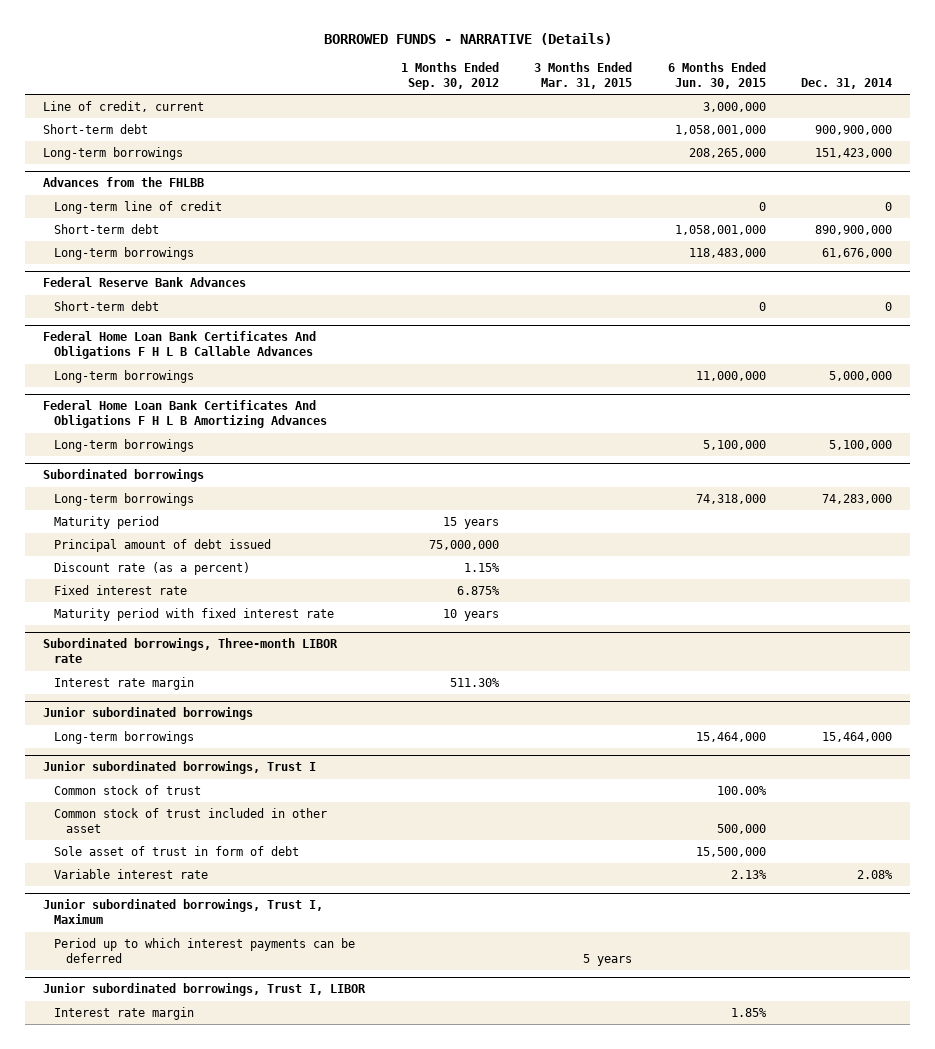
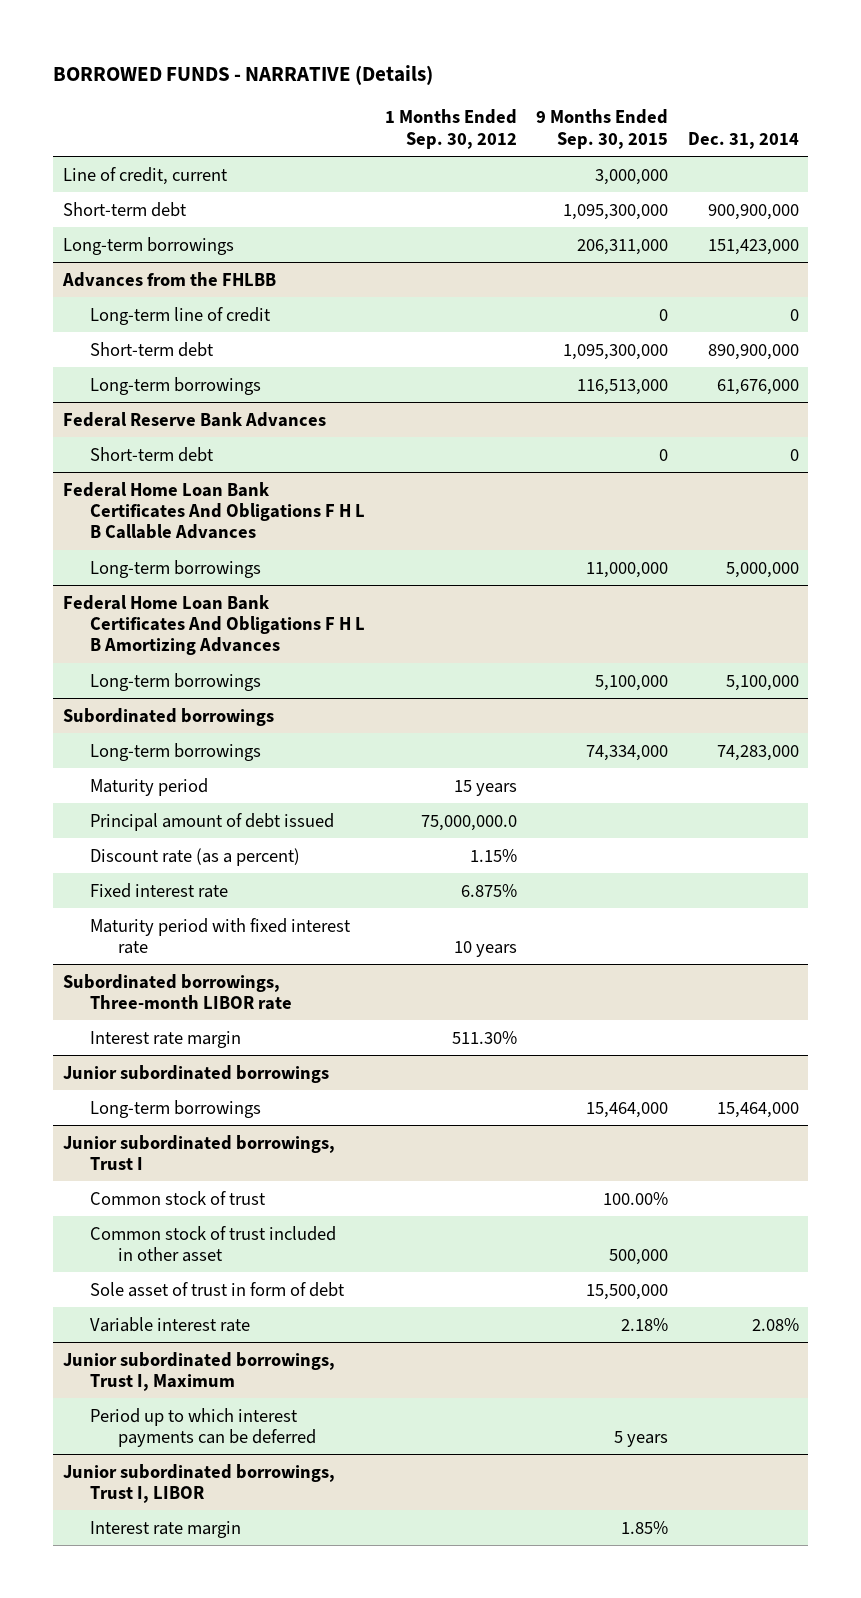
- | 1 Months Ended Sep. 30, 2012 | 3 Months Ended Mar. 31, 2015 | 6 Months Ended Jun. 30, 2015 | Dec. 31, 2014
+ | 1 Months Ended Sep. 30, 2012 | 9 Months Ended Sep. 30, 2015 | Dec. 31, 2014
@ Subordinated borrowings
- Principal amount of debt issued | 75,000,000 | | |
+ Principal amount of debt issued | 75,000,000.0 | |

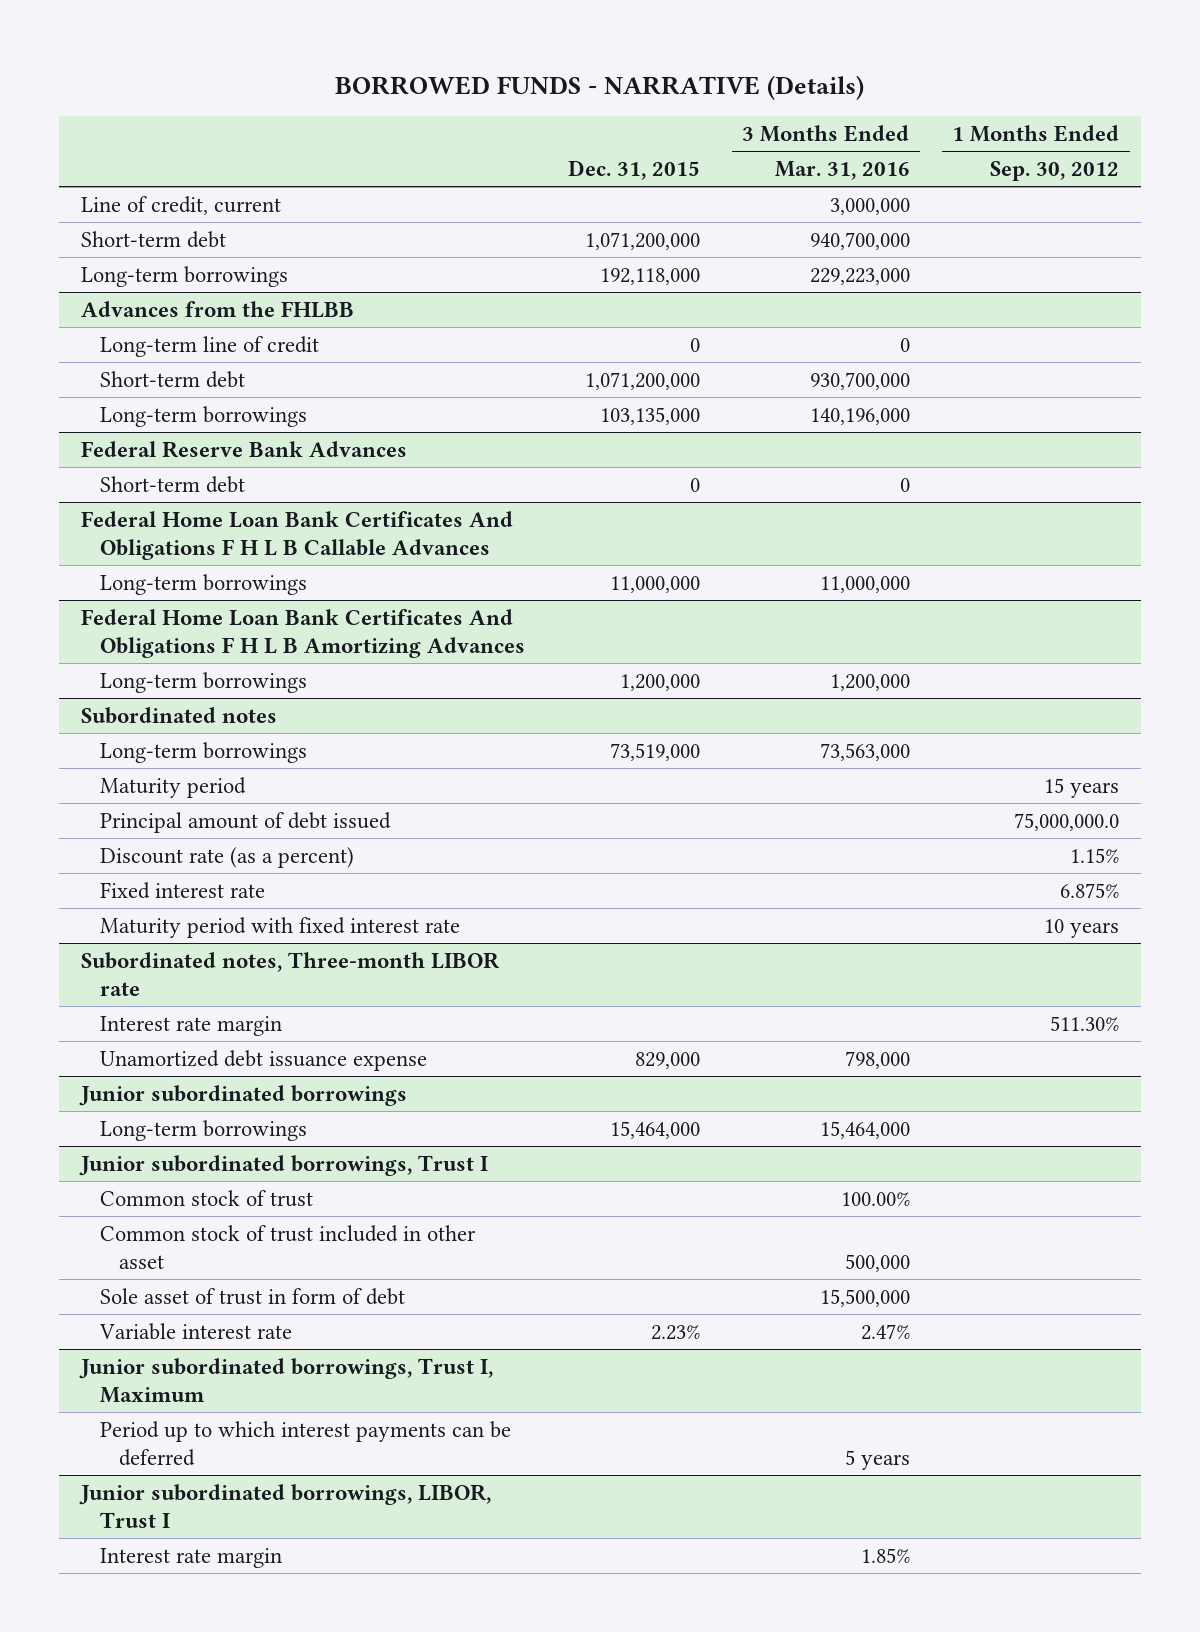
- | 1 Months Ended Sep. 30, 2012 | 9 Months Ended Sep. 30, 2015 | Dec. 31, 2014
+ | Dec. 31, 2015 | 3 Months Ended Mar. 31, 2016 | 1 Months Ended Sep. 30, 2012
- Subordinated borrowings
+ Subordinated notes
- Subordinated borrowings, Three-month LIBOR rate
+ Subordinated notes, Three-month LIBOR rate
+ Unamortized debt issuance expense | 829,000 | 798,000 |
- Junior subordinated borrowings, Trust I, LIBOR
+ Junior subordinated borrowings, LIBOR, Trust I

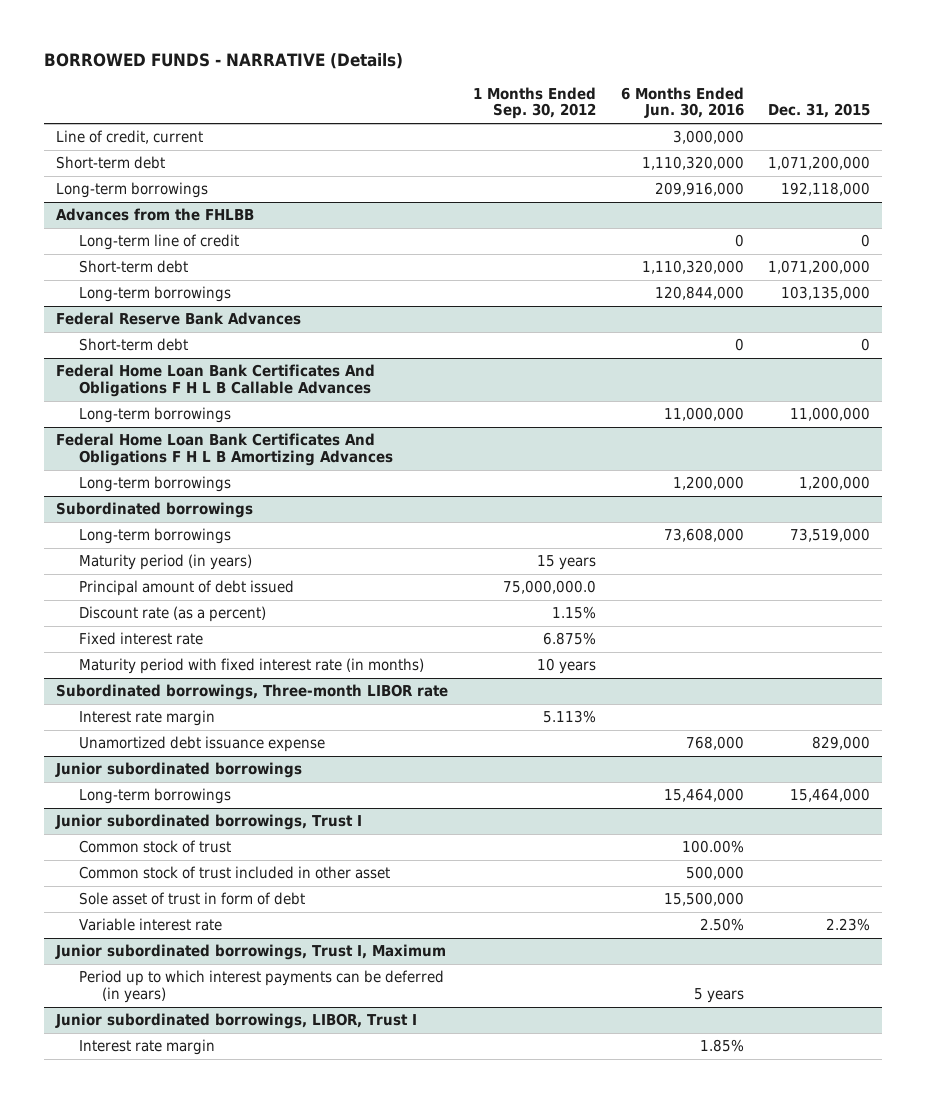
- | Dec. 31, 2015 | 3 Months Ended Mar. 31, 2016 | 1 Months Ended Sep. 30, 2012
+ | 1 Months Ended Sep. 30, 2012 | 6 Months Ended Jun. 30, 2016 | Dec. 31, 2015
- Subordinated notes
+ Subordinated borrowings
- Maturity period | | | 15 years
+ Maturity period (in years) | 15 years | |
- Maturity period with fixed interest rate | | | 10 years
- Subordinated notes, Three-month LIBOR rate
- Interest rate margin | | | 511.30%
+ Maturity period with fixed interest rate (in months) | 10 years | |
+ Subordinated borrowings, Three-month LIBOR rate
+ Interest rate margin | 5.113% | |
@ Junior subordinated borrowings, Trust I, Maximum
- Period up to which interest payments can be deferred | | 5 years |
+ Period up to which interest payments can be deferred (in years) | | 5 years |

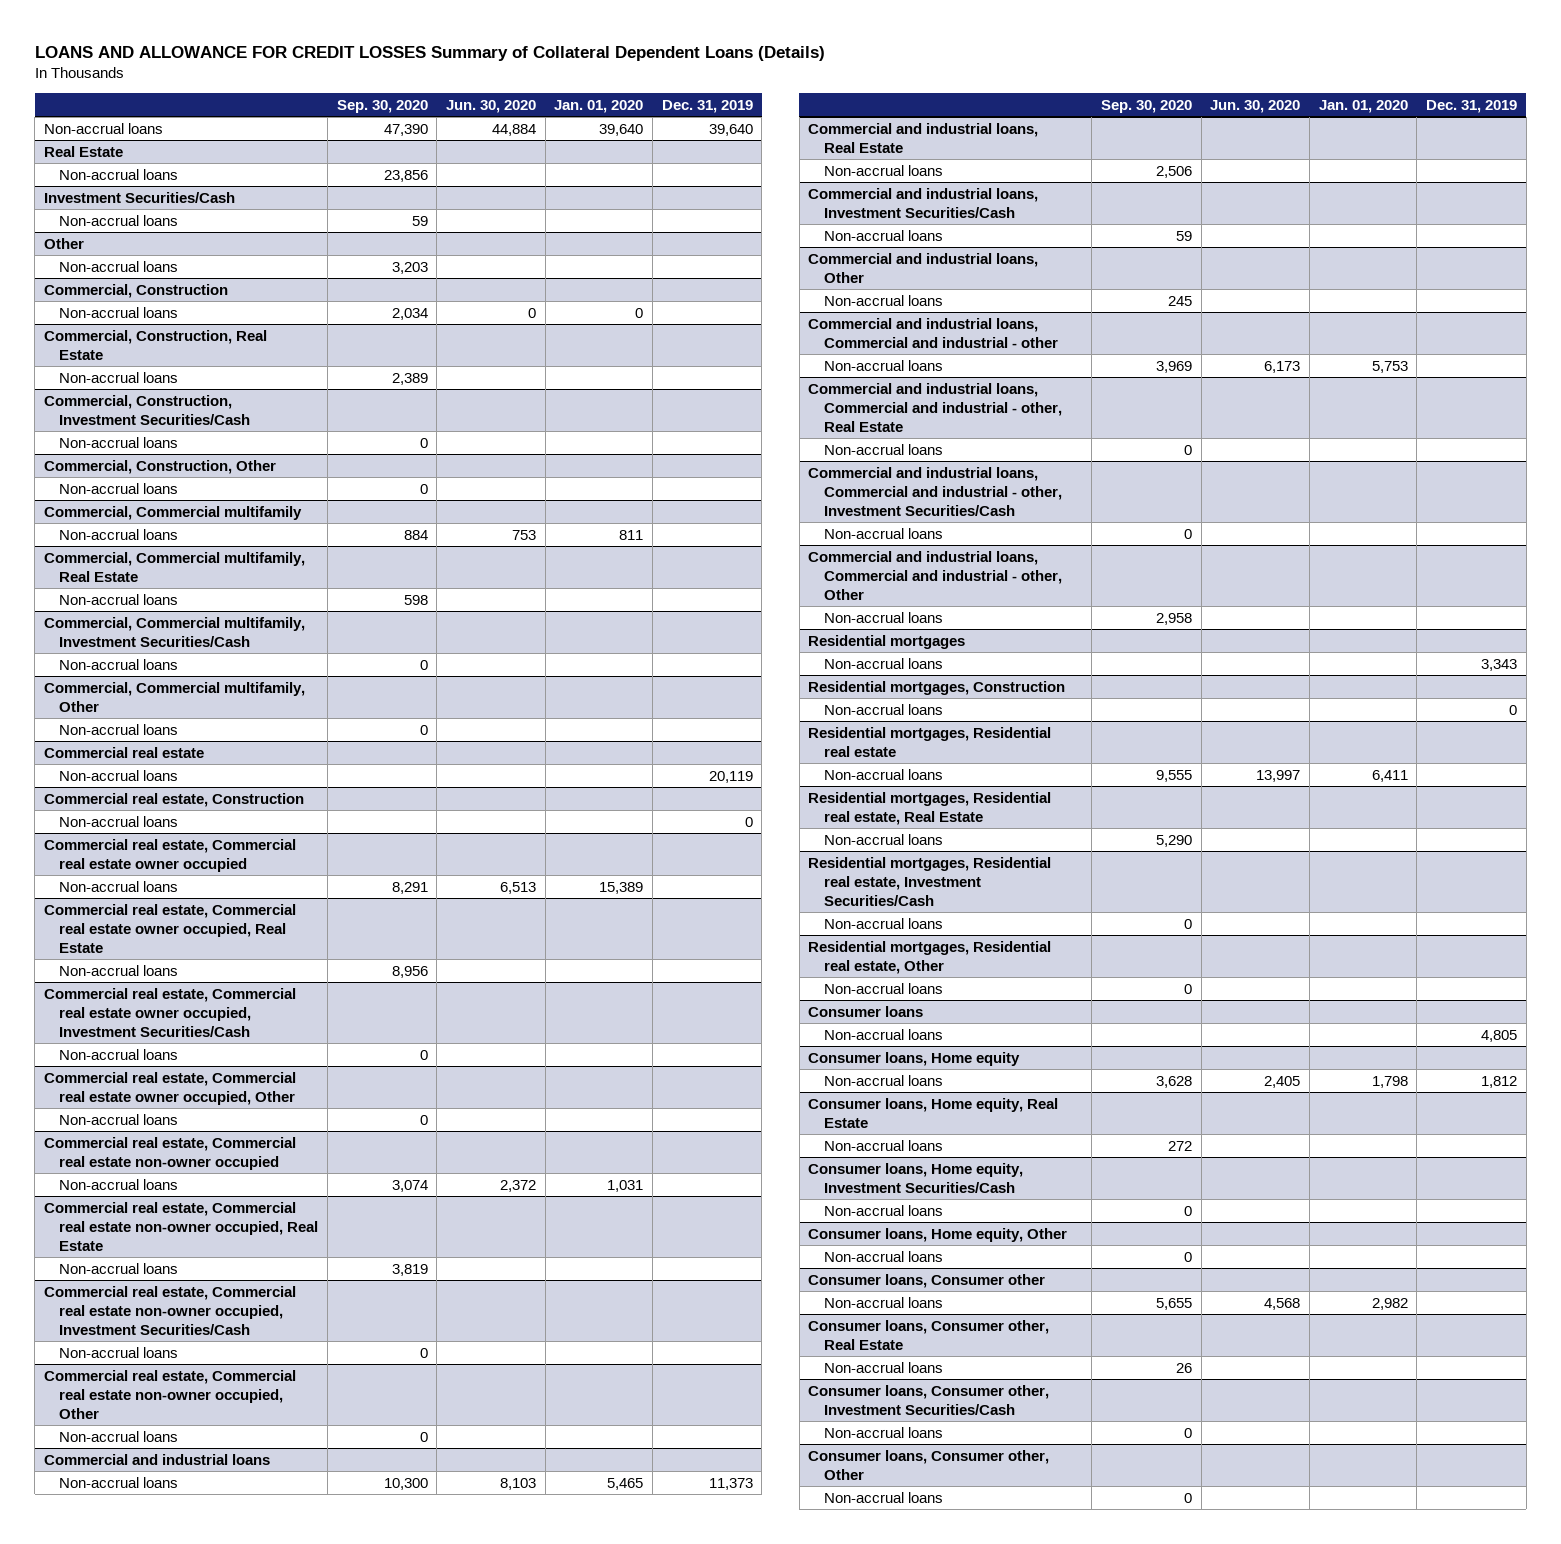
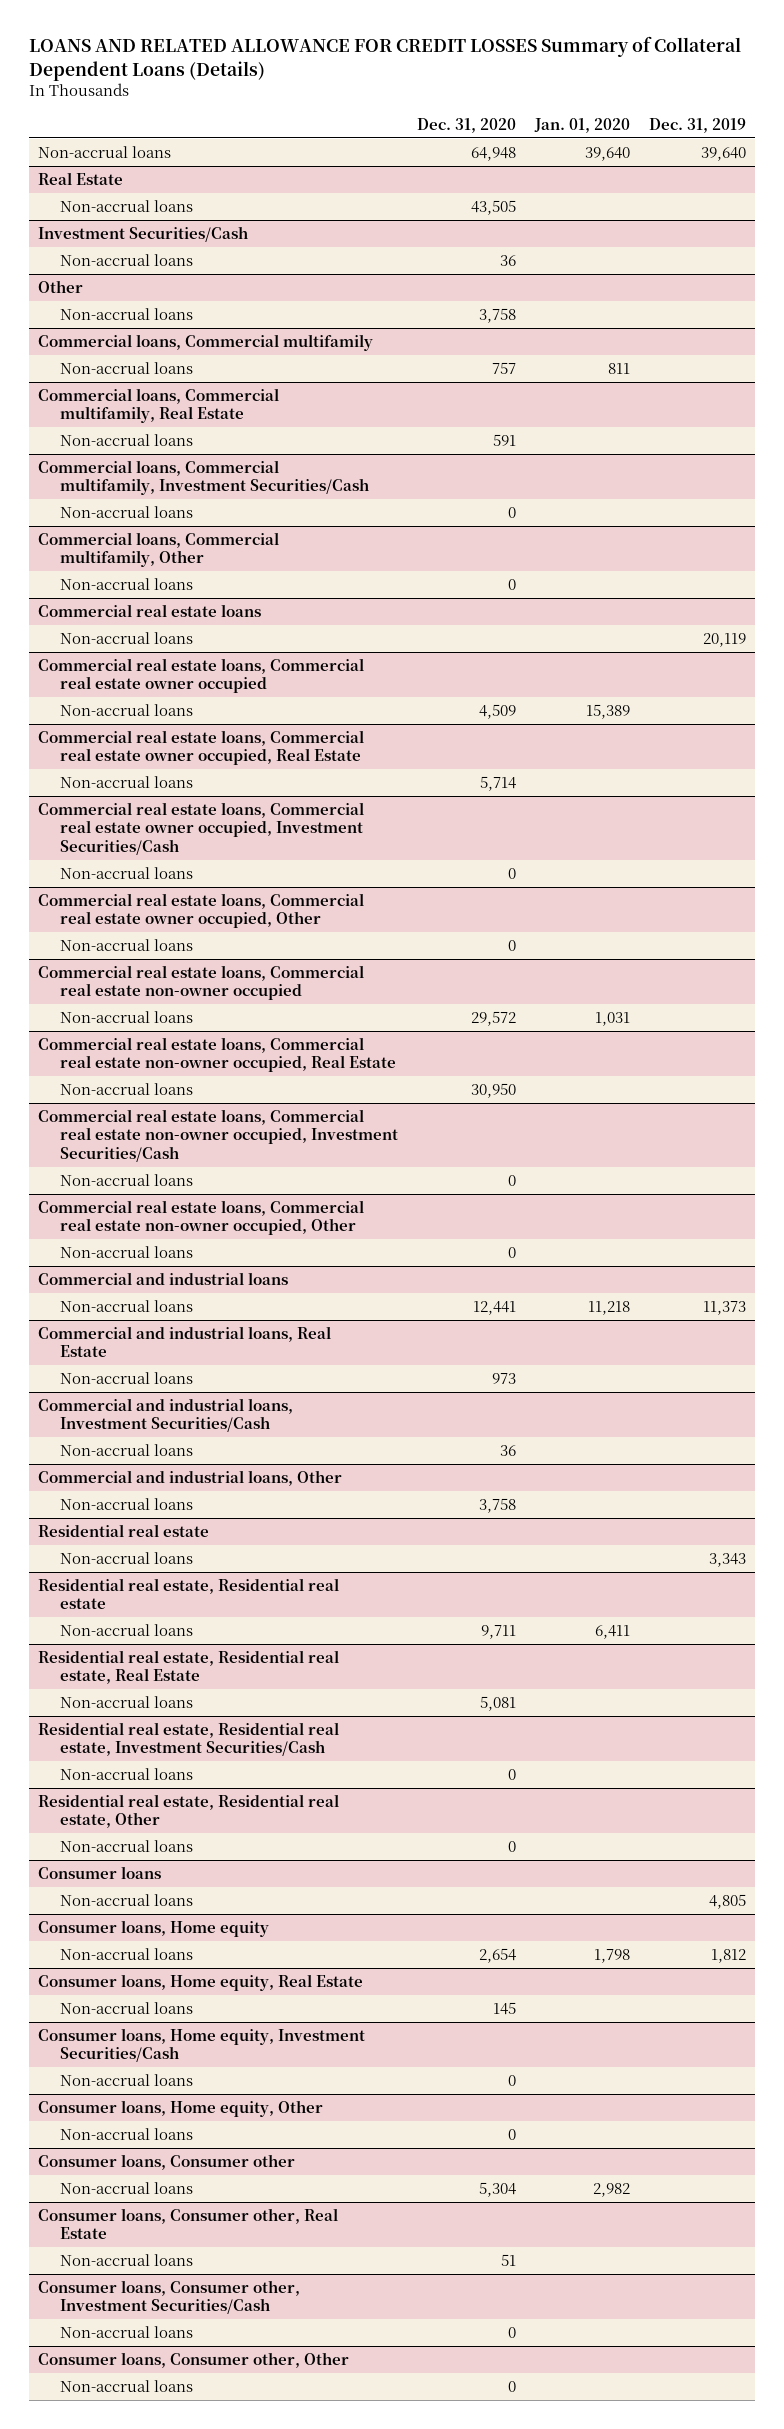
- LOANS AND ALLOWANCE FOR CREDIT LOSSES Summary of Collateral Dependent Loans (Details)
+ LOANS AND RELATED ALLOWANCE FOR CREDIT LOSSES Summary of Collateral Dependent Loans (Details)
- | Sep. 30, 2020 | Jun. 30, 2020 | Jan. 01, 2020 | Dec. 31, 2019
+ | Dec. 31, 2020 | Jan. 01, 2020 | Dec. 31, 2019
- Commercial, Construction
- Non-accrual loans | 2,034 | 0 | 0 |
- Commercial, Construction, Real Estate
- Non-accrual loans | 2,389 | | |
- Commercial, Construction, Investment Securities/Cash
- Non-accrual loans | 0 | | |
- Commercial, Construction, Other
- Non-accrual loans | 0 | | |
- Commercial, Commercial multifamily
+ Commercial loans, Commercial multifamily
- Commercial, Commercial multifamily, Real Estate
+ Commercial loans, Commercial multifamily, Real Estate
- Commercial, Commercial multifamily, Investment Securities/Cash
+ Commercial loans, Commercial multifamily, Investment Securities/Cash
- Commercial, Commercial multifamily, Other
+ Commercial loans, Commercial multifamily, Other
- Commercial real estate
+ Commercial real estate loans
- Commercial real estate, Construction
- Non-accrual loans | | | | 0
- Commercial real estate, Commercial real estate owner occupied
+ Commercial real estate loans, Commercial real estate owner occupied
- Commercial real estate, Commercial real estate owner occupied, Real Estate
+ Commercial real estate loans, Commercial real estate owner occupied, Real Estate
- Commercial real estate, Commercial real estate owner occupied, Investment Securities/Cash
+ Commercial real estate loans, Commercial real estate owner occupied, Investment Securities/Cash
- Commercial real estate, Commercial real estate owner occupied, Other
+ Commercial real estate loans, Commercial real estate owner occupied, Other
- Commercial real estate, Commercial real estate non-owner occupied
+ Commercial real estate loans, Commercial real estate non-owner occupied
- Commercial real estate, Commercial real estate non-owner occupied, Real Estate
+ Commercial real estate loans, Commercial real estate non-owner occupied, Real Estate
- Commercial real estate, Commercial real estate non-owner occupied, Investment Securities/Cash
+ Commercial real estate loans, Commercial real estate non-owner occupied, Investment Securities/Cash
- Commercial real estate, Commercial real estate non-owner occupied, Other
+ Commercial real estate loans, Commercial real estate non-owner occupied, Other
@ Commercial and industrial loans
- Non-accrual loans | 10,300 | 8,103 | 5,465 | 11,373
+ Non-accrual loans | 12,441 | 11,218 | 11,373
- Commercial and industrial loans, Commercial and industrial - other
- Non-accrual loans | 3,969 | 6,173 | 5,753 |
- Commercial and industrial loans, Commercial and industrial - other, Real Estate
- Non-accrual loans | 0 | | |
- Commercial and industrial loans, Commercial and industrial - other, Investment Securities/Cash
- Non-accrual loans | 0 | | |
- Commercial and industrial loans, Commercial and industrial - other, Other
- Non-accrual loans | 2,958 | | |
- Residential mortgages
+ Residential real estate
- Residential mortgages, Construction
- Non-accrual loans | | | | 0
- Residential mortgages, Residential real estate
+ Residential real estate, Residential real estate
- Residential mortgages, Residential real estate, Real Estate
+ Residential real estate, Residential real estate, Real Estate
- Residential mortgages, Residential real estate, Investment Securities/Cash
+ Residential real estate, Residential real estate, Investment Securities/Cash
- Residential mortgages, Residential real estate, Other
+ Residential real estate, Residential real estate, Other

